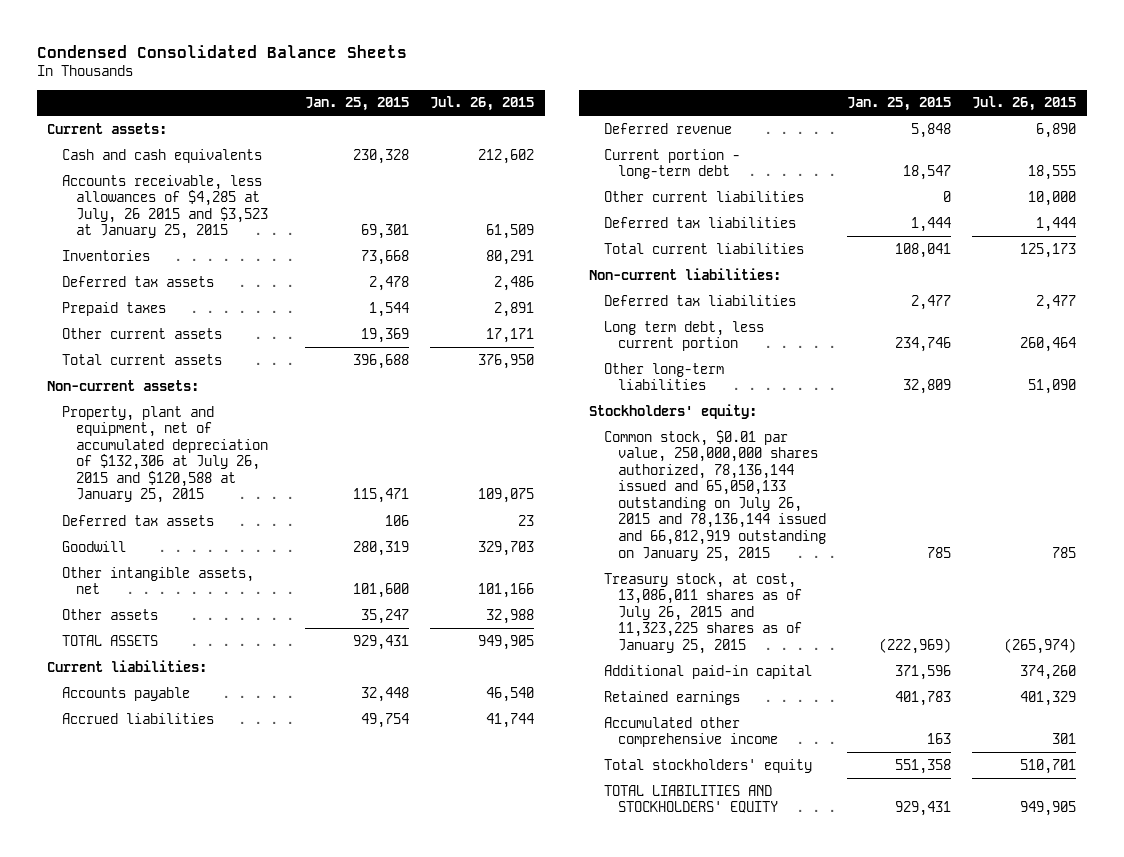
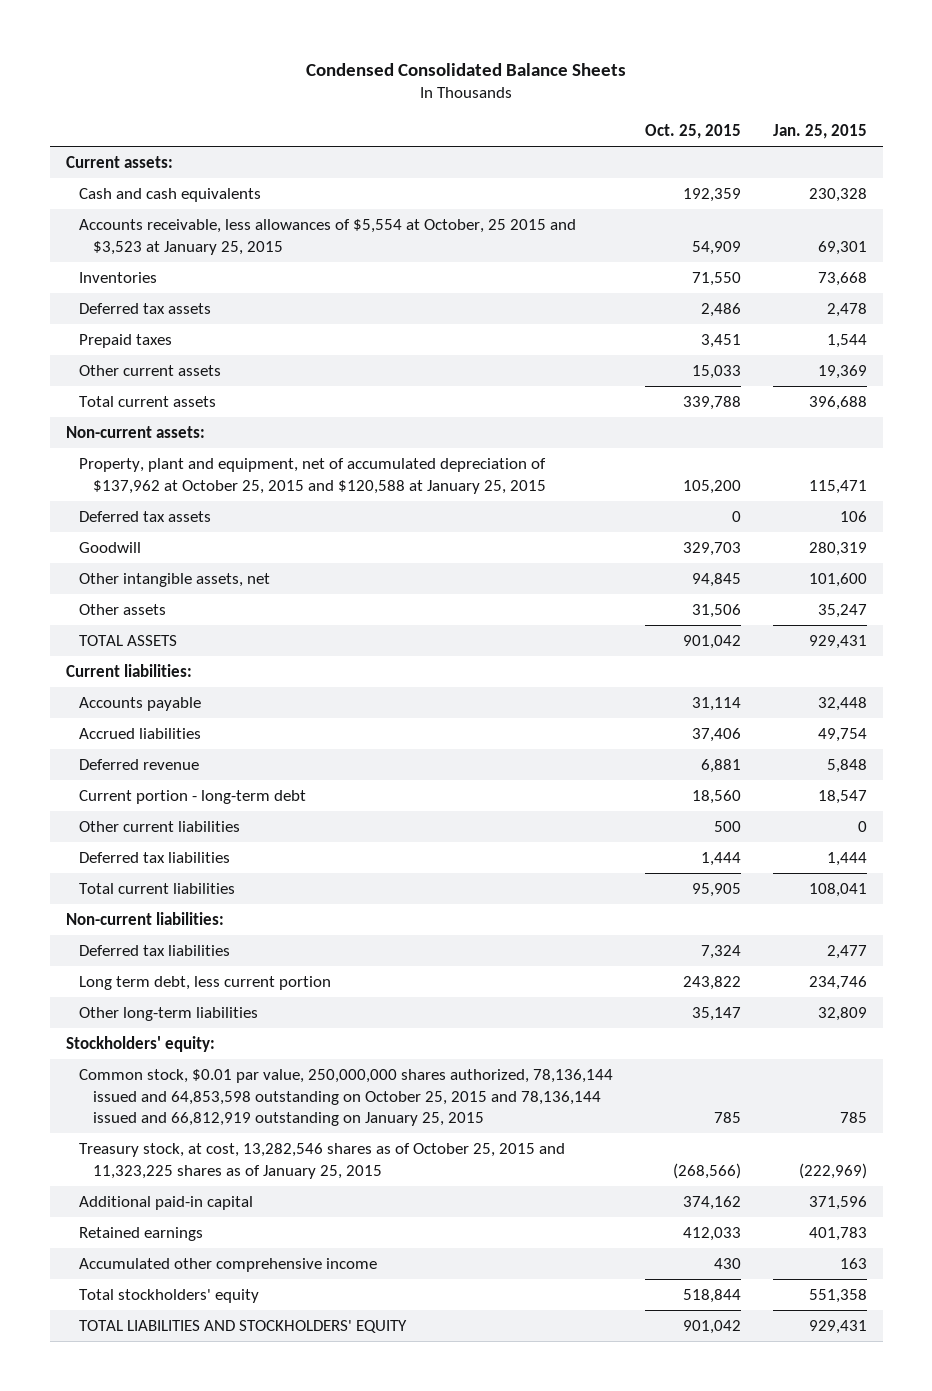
- | Jan. 25, 2015 | Jul. 26, 2015
+ | Oct. 25, 2015 | Jan. 25, 2015
- Accounts receivable, less allowances of $4,285 at July, 26 2015 and $3,523 at January 25, 2015 | 69,301 | 61,509
+ Accounts receivable, less allowances of $5,554 at October, 25 2015 and $3,523 at January 25, 2015 | 54,909 | 69,301
- Property, plant and equipment, net of accumulated depreciation of $132,306 at July 26, 2015 and $120,588 at January 25, 2015 | 115,471 | 109,075
+ Property, plant and equipment, net of accumulated depreciation of $137,962 at October 25, 2015 and $120,588 at January 25, 2015 | 105,200 | 115,471
- Common stock, $0.01 par value, 250,000,000 shares authorized, 78,136,144 issued and 65,050,133 outstanding on July 26, 2015 and 78,136,144 issued and 66,812,919 outstanding on January 25, 2015 | 785 | 785
- Treasury stock, at cost, 13,086,011 shares as of July 26, 2015 and 11,323,225 shares as of January 25, 2015 | (222,969) | (265,974)
+ Common stock, $0.01 par value, 250,000,000 shares authorized, 78,136,144 issued and 64,853,598 outstanding on October 25, 2015 and 78,136,144 issued and 66,812,919 outstanding on January 25, 2015 | 785 | 785
+ Treasury stock, at cost, 13,282,546 shares as of October 25, 2015 and 11,323,225 shares as of January 25, 2015 | (268,566) | (222,969)

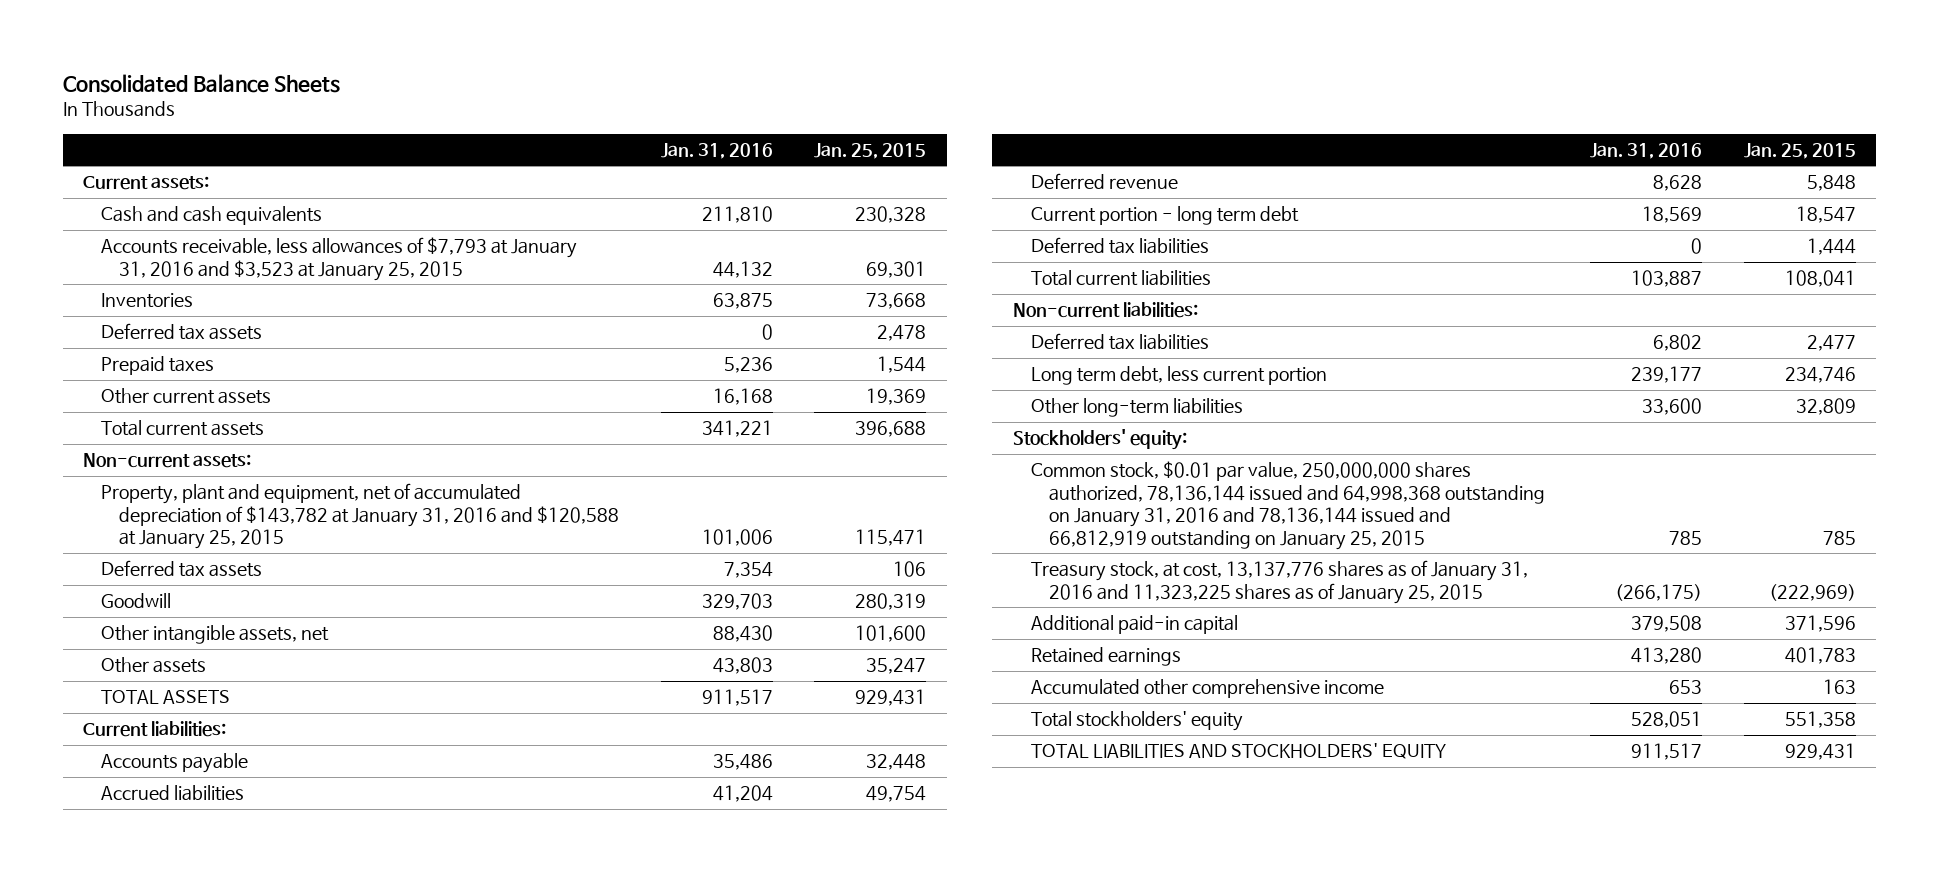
- Condensed Consolidated Balance Sheets
+ Consolidated Balance Sheets
- | Oct. 25, 2015 | Jan. 25, 2015
+ | Jan. 31, 2016 | Jan. 25, 2015
- Accounts receivable, less allowances of $5,554 at October, 25 2015 and $3,523 at January 25, 2015 | 54,909 | 69,301
+ Accounts receivable, less allowances of $7,793 at January 31, 2016 and $3,523 at January 25, 2015 | 44,132 | 69,301
- Property, plant and equipment, net of accumulated depreciation of $137,962 at October 25, 2015 and $120,588 at January 25, 2015 | 105,200 | 115,471
+ Property, plant and equipment, net of accumulated depreciation of $143,782 at January 31, 2016 and $120,588 at January 25, 2015 | 101,006 | 115,471
- Current portion - long-term debt | 18,560 | 18,547
- Other current liabilities | 500 | 0
+ Current portion - long term debt | 18,569 | 18,547
- Common stock, $0.01 par value, 250,000,000 shares authorized, 78,136,144 issued and 64,853,598 outstanding on October 25, 2015 and 78,136,144 issued and 66,812,919 outstanding on January 25, 2015 | 785 | 785
- Treasury stock, at cost, 13,282,546 shares as of October 25, 2015 and 11,323,225 shares as of January 25, 2015 | (268,566) | (222,969)
+ Common stock, $0.01 par value, 250,000,000 shares authorized, 78,136,144 issued and 64,998,368 outstanding on January 31, 2016 and 78,136,144 issued and 66,812,919 outstanding on January 25, 2015 | 785 | 785
+ Treasury stock, at cost, 13,137,776 shares as of January 31, 2016 and 11,323,225 shares as of January 25, 2015 | (266,175) | (222,969)

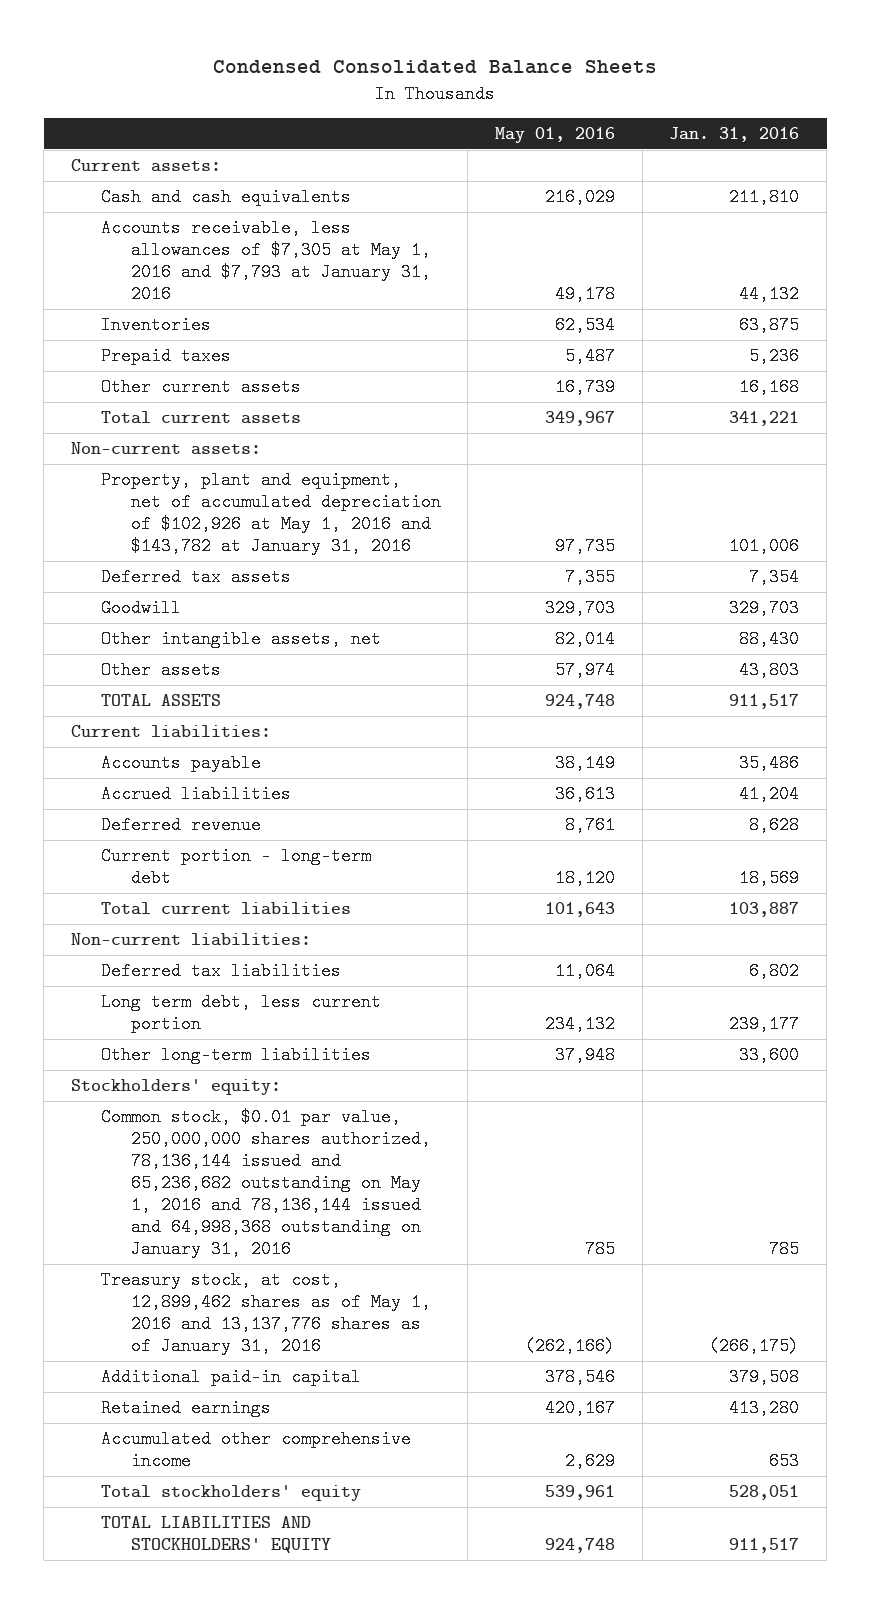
- Consolidated Balance Sheets
+ Condensed Consolidated Balance Sheets
- | Jan. 31, 2016 | Jan. 25, 2015
+ | May 01, 2016 | Jan. 31, 2016
- Accounts receivable, less allowances of $7,793 at January 31, 2016 and $3,523 at January 25, 2015 | 44,132 | 69,301
+ Accounts receivable, less allowances of $7,305 at May 1, 2016 and $7,793 at January 31, 2016 | 49,178 | 44,132
- Deferred tax assets | 0 | 2,478
- Property, plant and equipment, net of accumulated depreciation of $143,782 at January 31, 2016 and $120,588 at January 25, 2015 | 101,006 | 115,471
+ Property, plant and equipment, net of accumulated depreciation of $102,926 at May 1, 2016 and $143,782 at January 31, 2016 | 97,735 | 101,006
- Current portion - long term debt | 18,569 | 18,547
- Deferred tax liabilities | 0 | 1,444
+ Current portion - long-term debt | 18,120 | 18,569
- Common stock, $0.01 par value, 250,000,000 shares authorized, 78,136,144 issued and 64,998,368 outstanding on January 31, 2016 and 78,136,144 issued and 66,812,919 outstanding on January 25, 2015 | 785 | 785
- Treasury stock, at cost, 13,137,776 shares as of January 31, 2016 and 11,323,225 shares as of January 25, 2015 | (266,175) | (222,969)
+ Common stock, $0.01 par value, 250,000,000 shares authorized, 78,136,144 issued and 65,236,682 outstanding on May 1, 2016 and 78,136,144 issued and 64,998,368 outstanding on January 31, 2016 | 785 | 785
+ Treasury stock, at cost, 12,899,462 shares as of May 1, 2016 and 13,137,776 shares as of January 31, 2016 | (262,166) | (266,175)

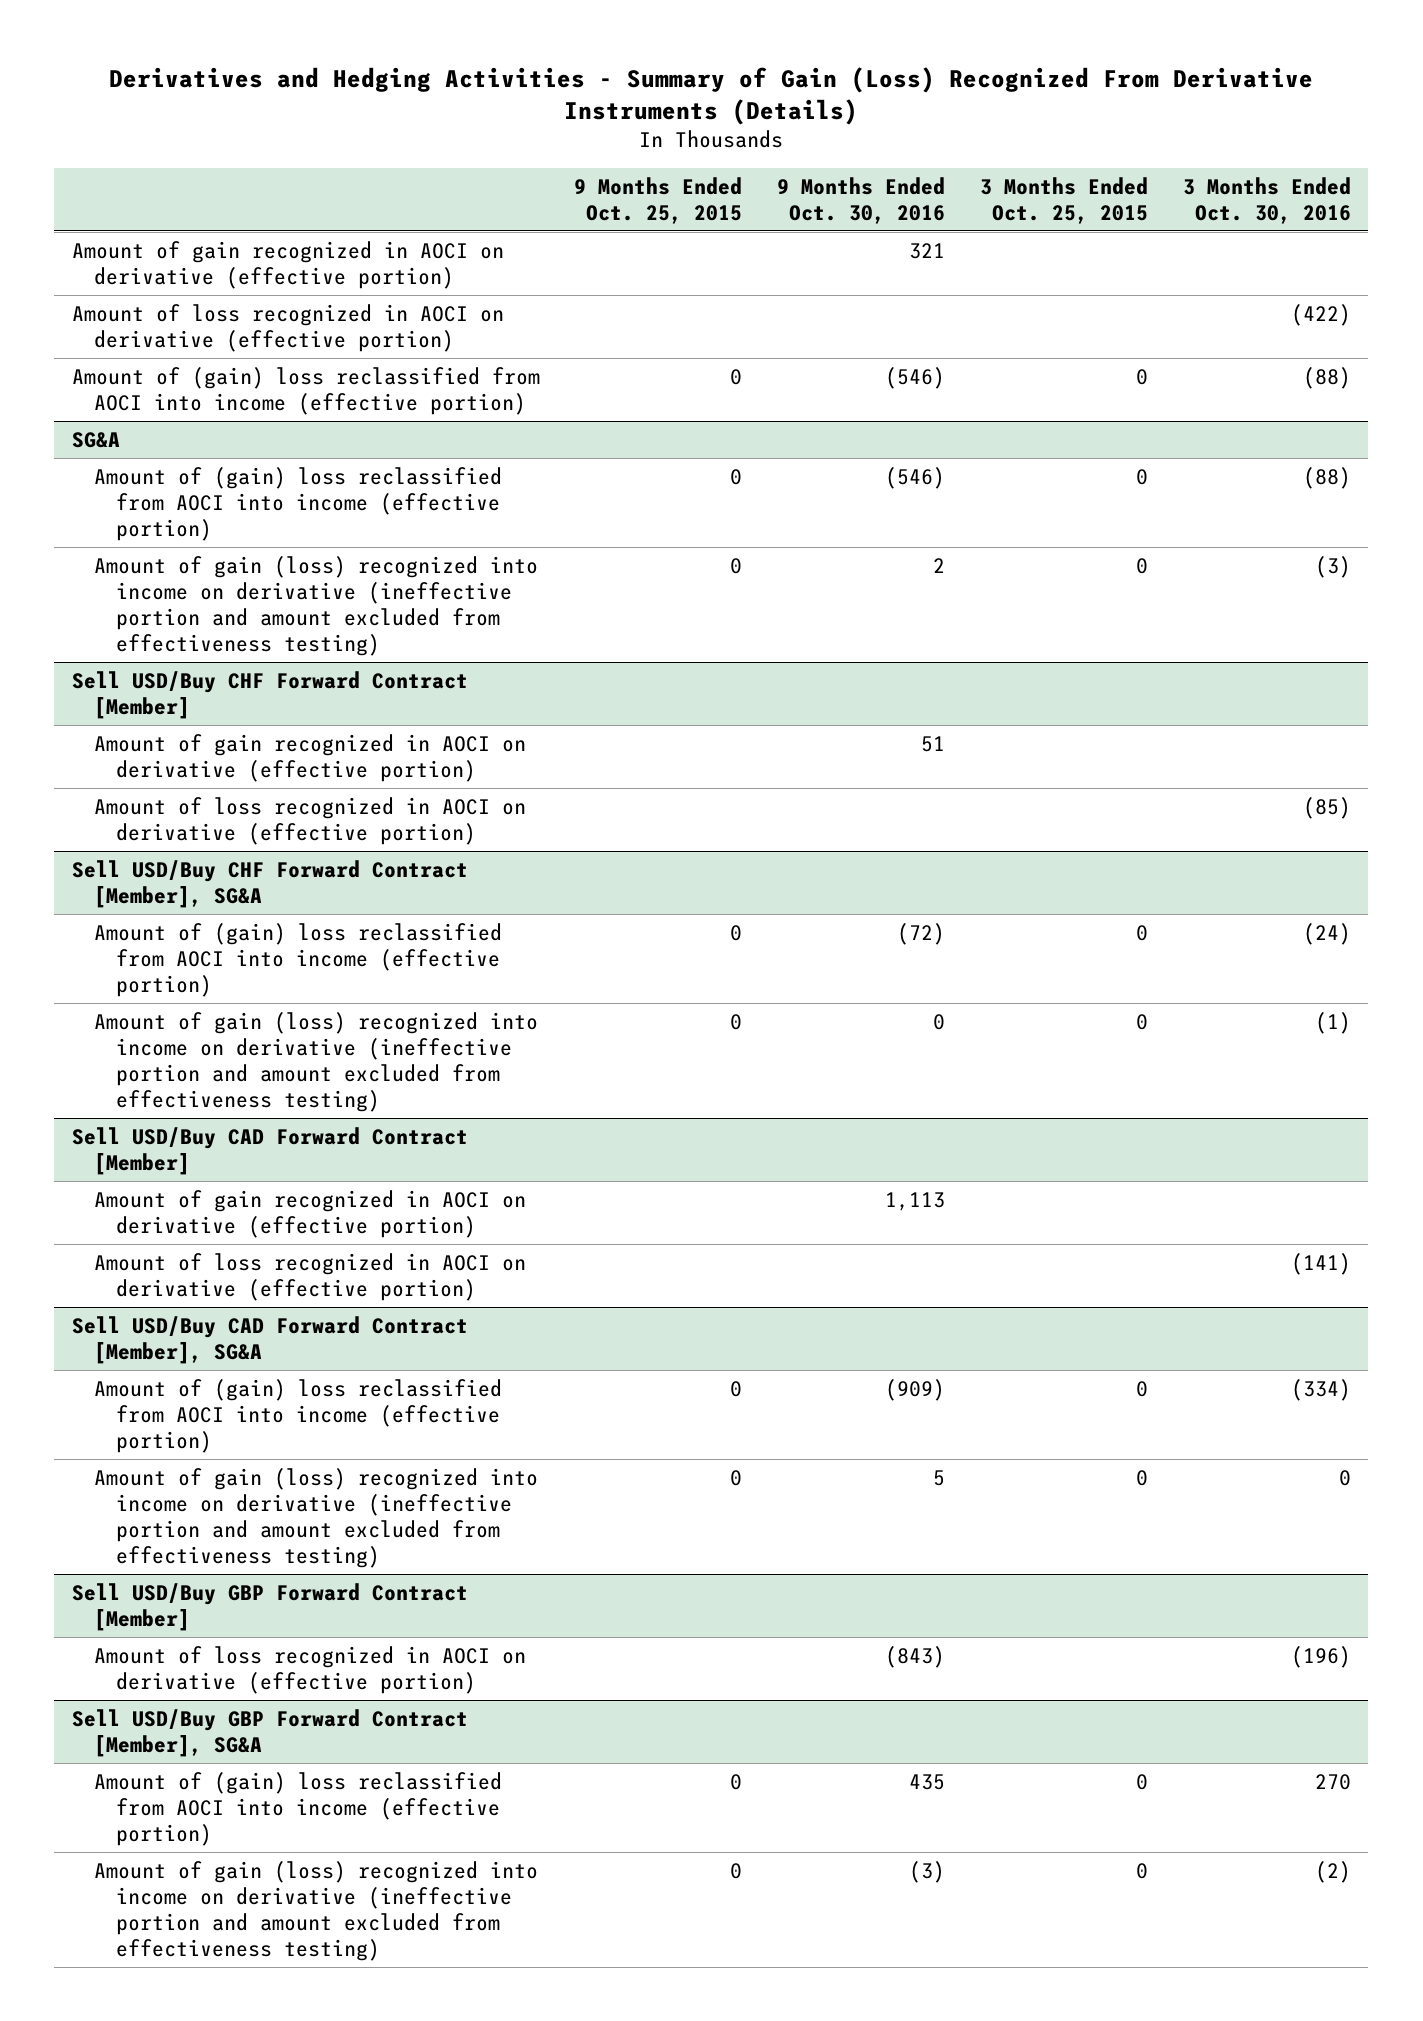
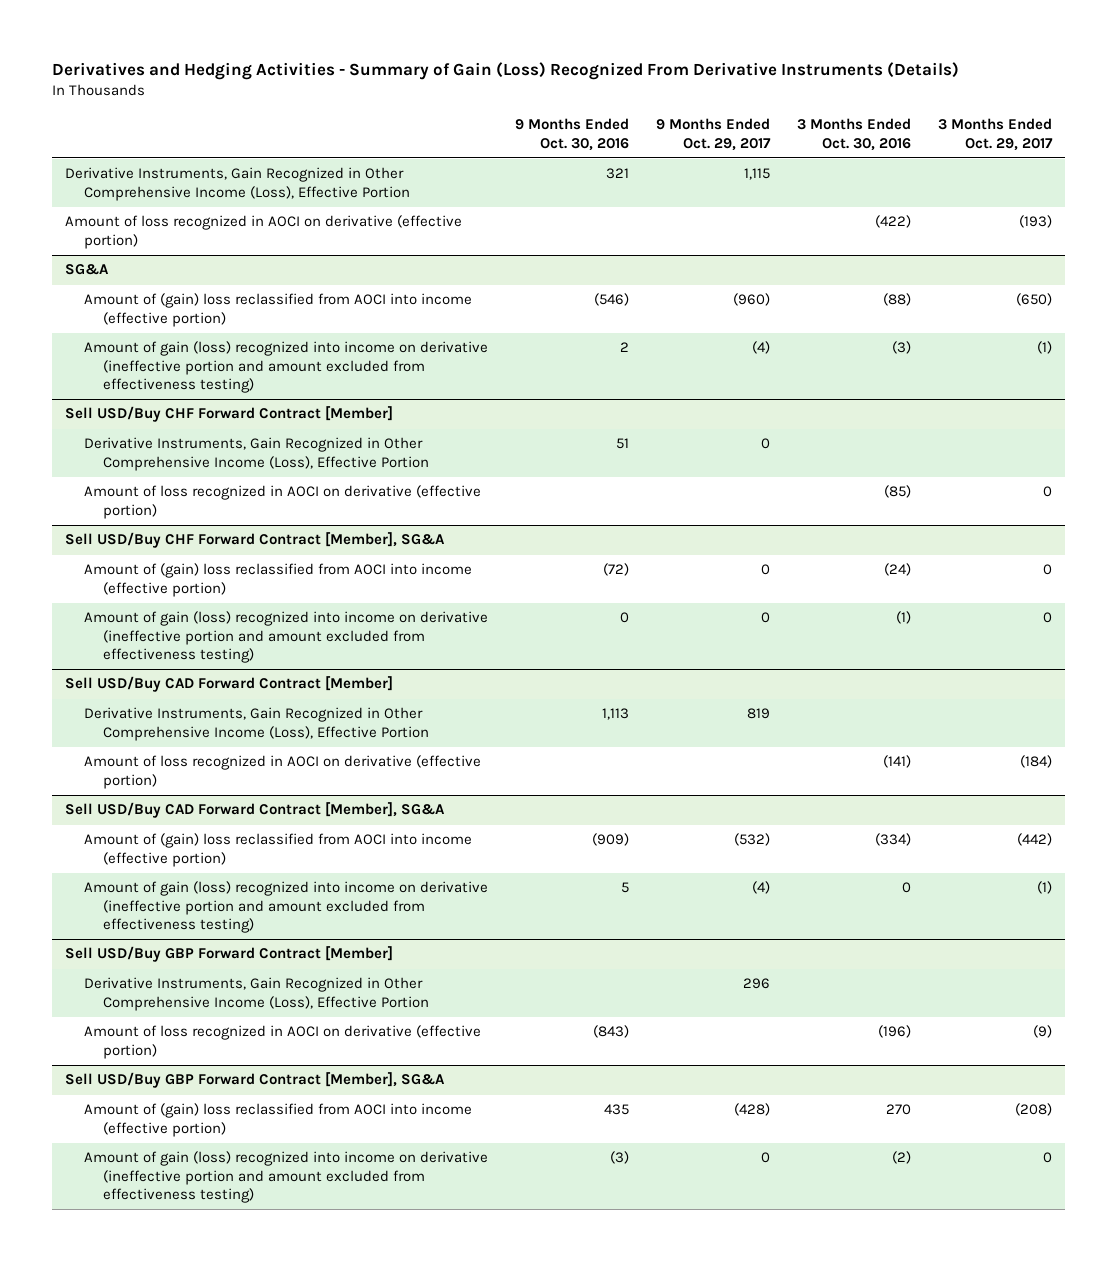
- | 9 Months Ended Oct. 25, 2015 | 9 Months Ended Oct. 30, 2016 | 3 Months Ended Oct. 25, 2015 | 3 Months Ended Oct. 30, 2016
+ | 9 Months Ended Oct. 30, 2016 | 9 Months Ended Oct. 29, 2017 | 3 Months Ended Oct. 30, 2016 | 3 Months Ended Oct. 29, 2017
- Amount of gain recognized in AOCI on derivative (effective portion) | | 321 | |
+ Derivative Instruments, Gain Recognized in Other Comprehensive Income (Loss), Effective Portion | 321 | 1,115 | |
- Amount of (gain) loss reclassified from AOCI into income (effective portion) | 0 | (546) | 0 | (88)
@ Sell USD/Buy CHF Forward Contract [Member]
- Amount of gain recognized in AOCI on derivative (effective portion) | | 51 | |
+ Derivative Instruments, Gain Recognized in Other Comprehensive Income (Loss), Effective Portion | 51 | 0 | |
@ Sell USD/Buy CAD Forward Contract [Member]
- Amount of gain recognized in AOCI on derivative (effective portion) | | 1,113 | |
+ Derivative Instruments, Gain Recognized in Other Comprehensive Income (Loss), Effective Portion | 1,113 | 819 | |
@ Sell USD/Buy GBP Forward Contract [Member]
+ Derivative Instruments, Gain Recognized in Other Comprehensive Income (Loss), Effective Portion | | 296 | |

